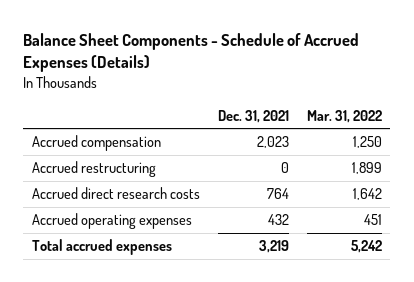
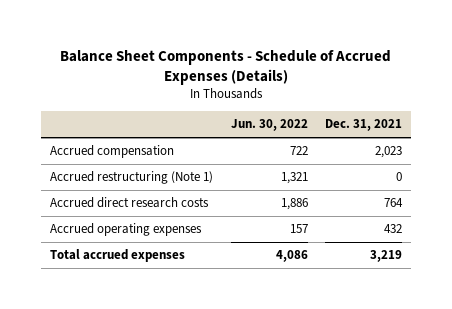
- | Dec. 31, 2021 | Mar. 31, 2022
+ | Jun. 30, 2022 | Dec. 31, 2021
- Accrued restructuring | 0 | 1,899
+ Accrued restructuring (Note 1) | 1,321 | 0

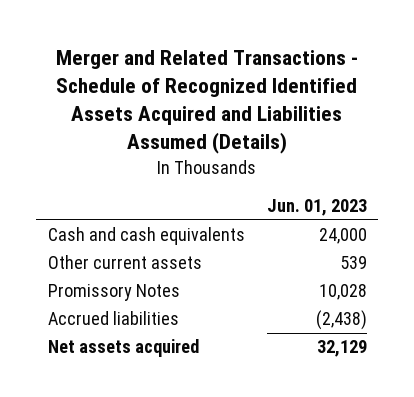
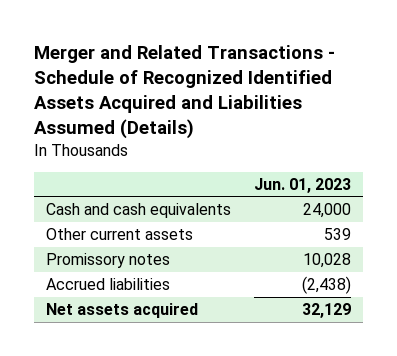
- Promissory Notes | 10,028
+ Promissory notes | 10,028

